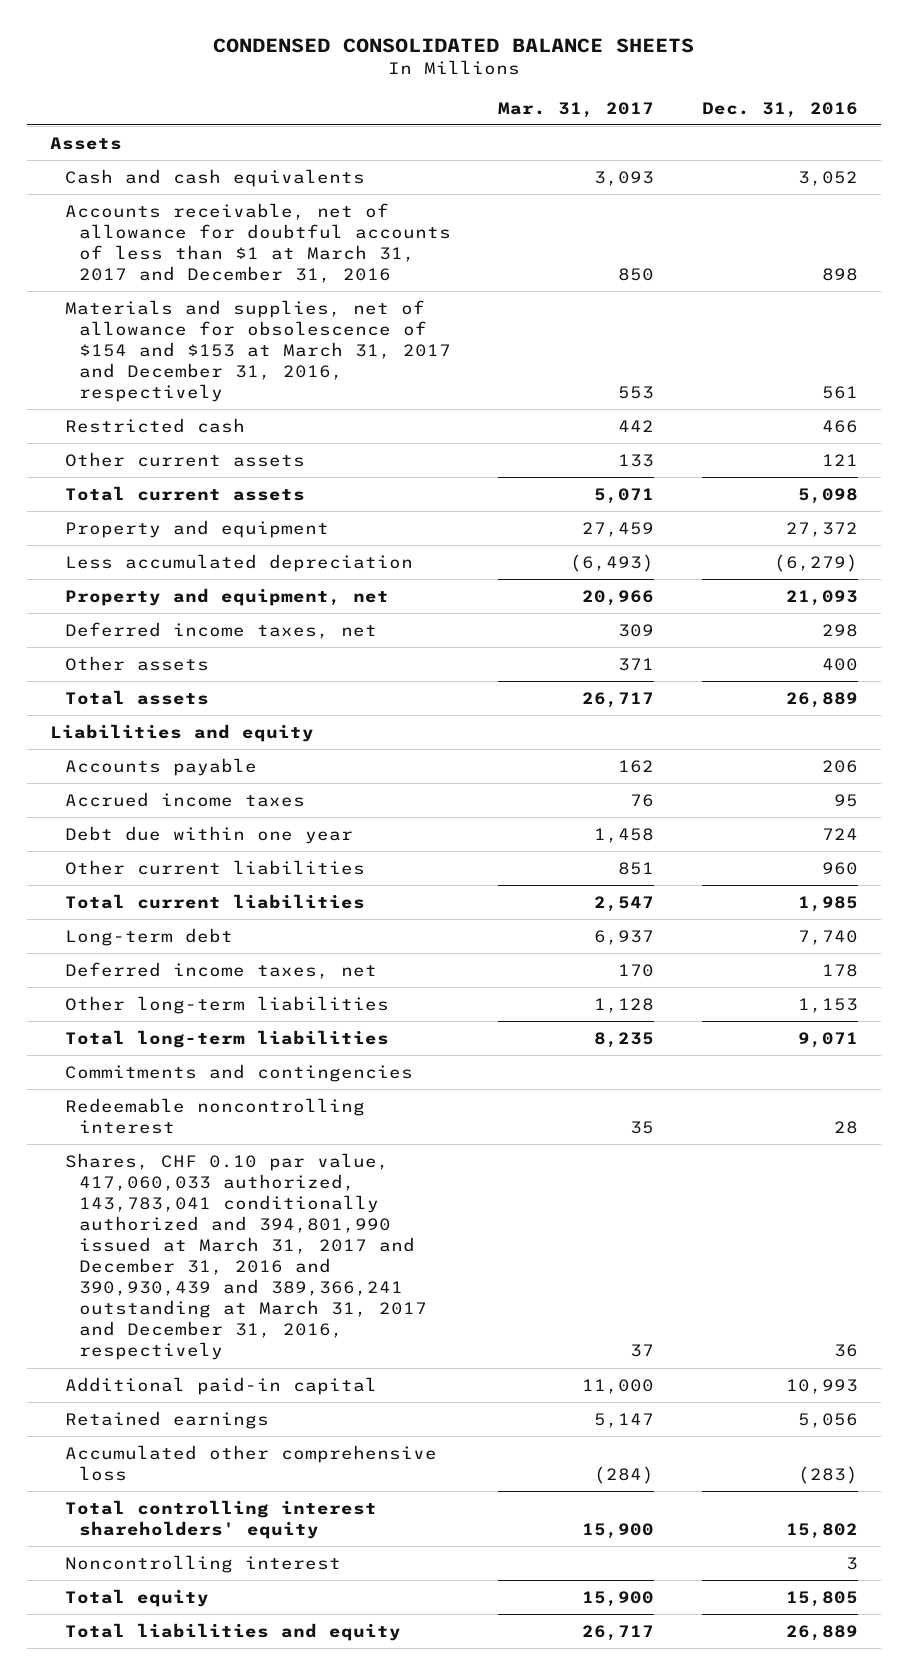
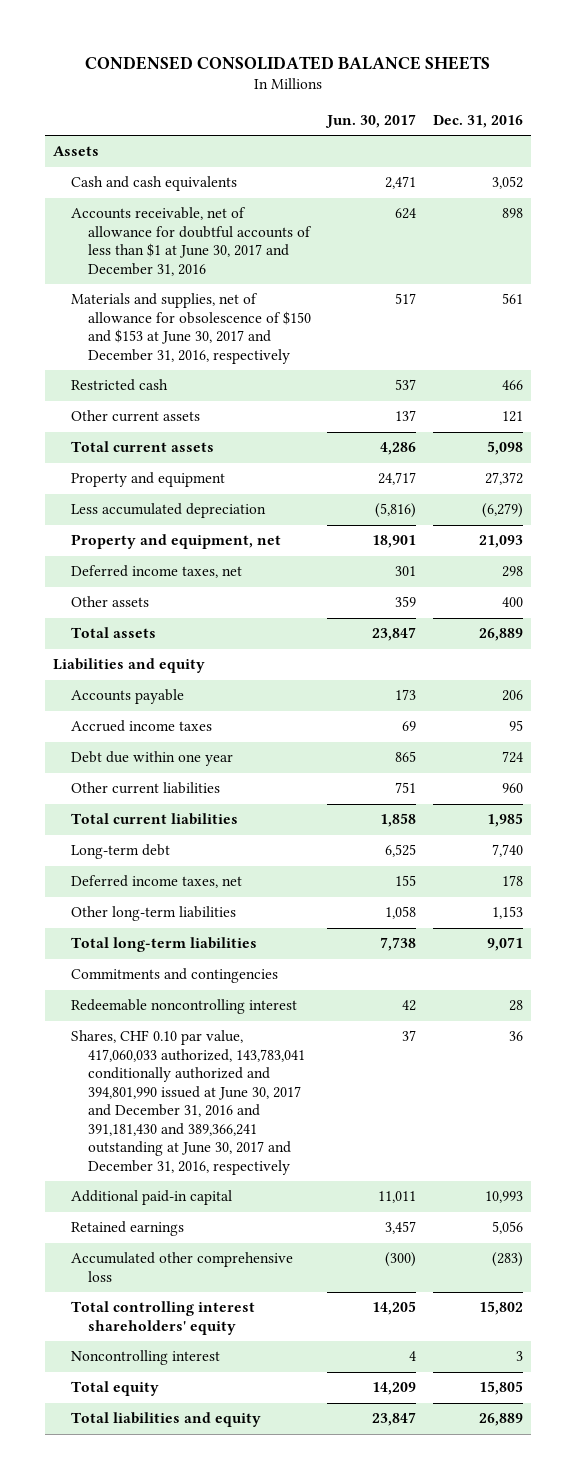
- | Mar. 31, 2017 | Dec. 31, 2016
+ | Jun. 30, 2017 | Dec. 31, 2016
- Accounts receivable, net of allowance for doubtful accounts of less than $1 at March 31, 2017 and December 31, 2016 | 850 | 898
- Materials and supplies, net of allowance for obsolescence of $154 and $153 at March 31, 2017 and December 31, 2016, respectively | 553 | 561
+ Accounts receivable, net of allowance for doubtful accounts of less than $1 at June 30, 2017 and December 31, 2016 | 624 | 898
+ Materials and supplies, net of allowance for obsolescence of $150 and $153 at June 30, 2017 and December 31, 2016, respectively | 517 | 561
- Shares, CHF 0.10 par value, 417,060,033 authorized, 143,783,041 conditionally authorized and 394,801,990 issued at March 31, 2017 and December 31, 2016 and 390,930,439 and 389,366,241 outstanding at March 31, 2017 and December 31, 2016, respectively | 37 | 36
+ Shares, CHF 0.10 par value, 417,060,033 authorized, 143,783,041 conditionally authorized and 394,801,990 issued at June 30, 2017 and December 31, 2016 and 391,181,430 and 389,366,241 outstanding at June 30, 2017 and December 31, 2016, respectively | 37 | 36

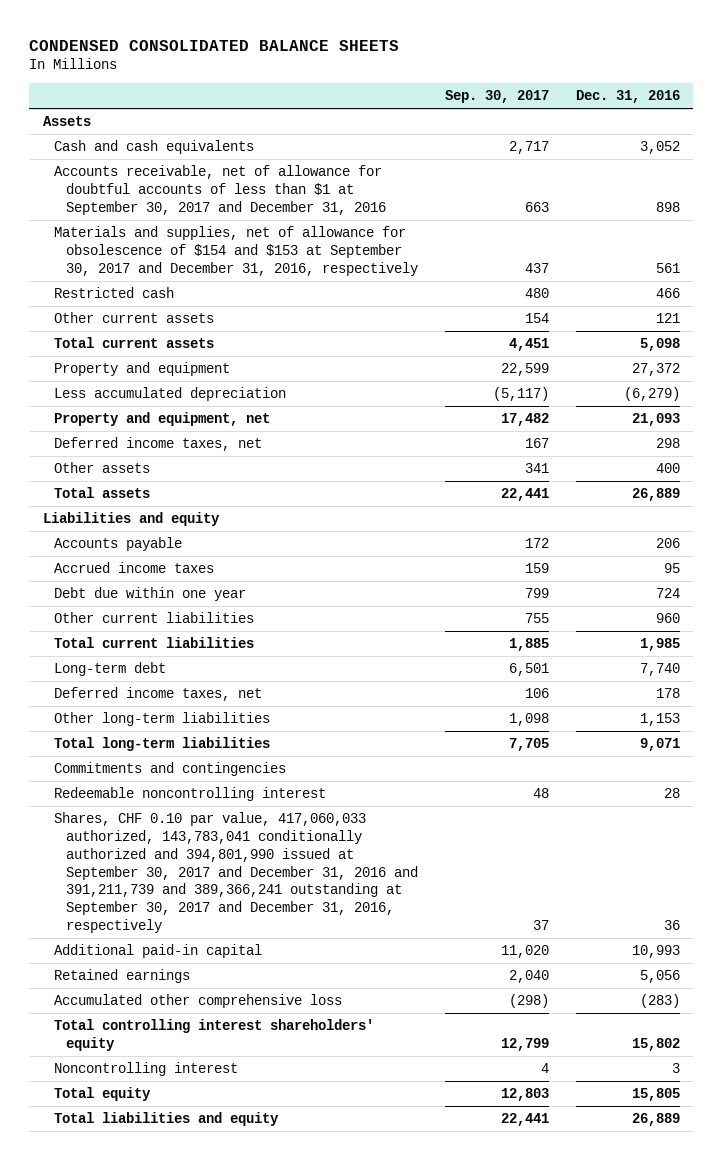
- | Jun. 30, 2017 | Dec. 31, 2016
+ | Sep. 30, 2017 | Dec. 31, 2016
- Accounts receivable, net of allowance for doubtful accounts of less than $1 at June 30, 2017 and December 31, 2016 | 624 | 898
- Materials and supplies, net of allowance for obsolescence of $150 and $153 at June 30, 2017 and December 31, 2016, respectively | 517 | 561
+ Accounts receivable, net of allowance for doubtful accounts of less than $1 at September 30, 2017 and December 31, 2016 | 663 | 898
+ Materials and supplies, net of allowance for obsolescence of $154 and $153 at September 30, 2017 and December 31, 2016, respectively | 437 | 561
- Shares, CHF 0.10 par value, 417,060,033 authorized, 143,783,041 conditionally authorized and 394,801,990 issued at June 30, 2017 and December 31, 2016 and 391,181,430 and 389,366,241 outstanding at June 30, 2017 and December 31, 2016, respectively | 37 | 36
+ Shares, CHF 0.10 par value, 417,060,033 authorized, 143,783,041 conditionally authorized and 394,801,990 issued at September 30, 2017 and December 31, 2016 and 391,211,739 and 389,366,241 outstanding at September 30, 2017 and December 31, 2016, respectively | 37 | 36

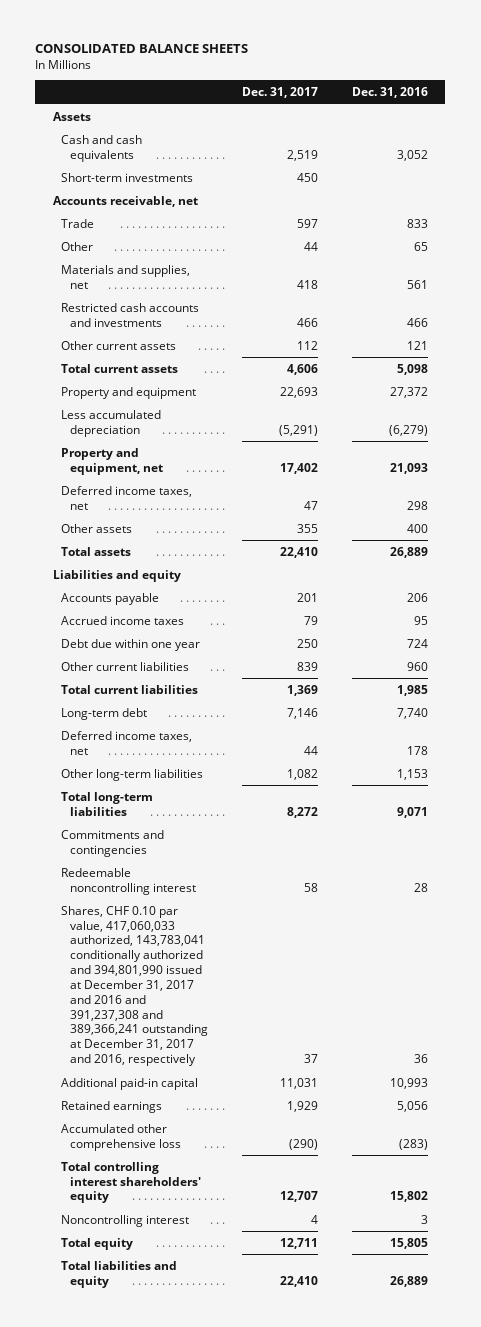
- CONDENSED CONSOLIDATED BALANCE SHEETS
+ CONSOLIDATED BALANCE SHEETS
- | Sep. 30, 2017 | Dec. 31, 2016
+ | Dec. 31, 2017 | Dec. 31, 2016
- Accounts receivable, net of allowance for doubtful accounts of less than $1 at September 30, 2017 and December 31, 2016 | 663 | 898
- Materials and supplies, net of allowance for obsolescence of $154 and $153 at September 30, 2017 and December 31, 2016, respectively | 437 | 561
- Restricted cash | 480 | 466
+ Short-term investments | 450 |
+ Accounts receivable, net
+ Trade | 597 | 833
+ Other | 44 | 65
+ Materials and supplies, net | 418 | 561
+ Restricted cash accounts and investments | 466 | 466
- Shares, CHF 0.10 par value, 417,060,033 authorized, 143,783,041 conditionally authorized and 394,801,990 issued at September 30, 2017 and December 31, 2016 and 391,211,739 and 389,366,241 outstanding at September 30, 2017 and December 31, 2016, respectively | 37 | 36
+ Shares, CHF 0.10 par value, 417,060,033 authorized, 143,783,041 conditionally authorized and 394,801,990 issued at December 31, 2017 and 2016 and 391,237,308 and 389,366,241 outstanding at December 31, 2017 and 2016, respectively | 37 | 36

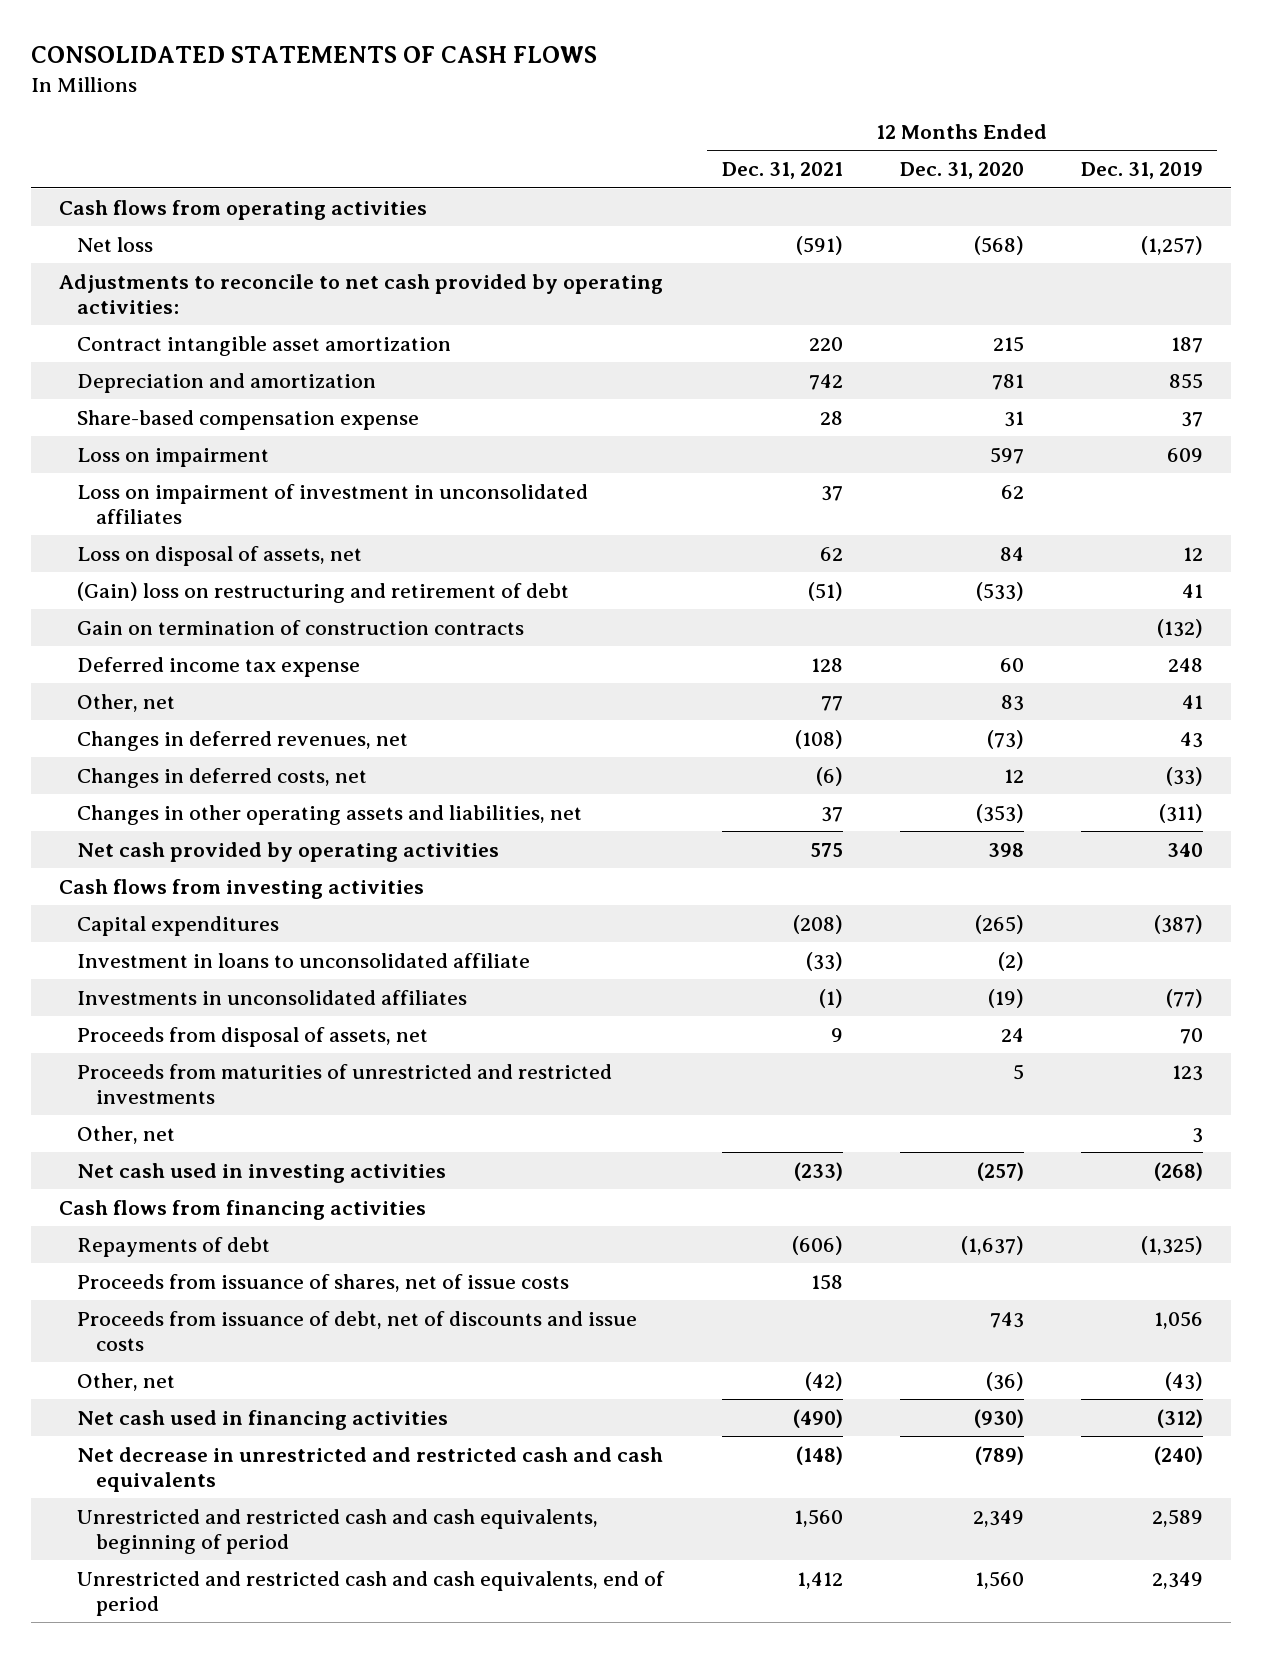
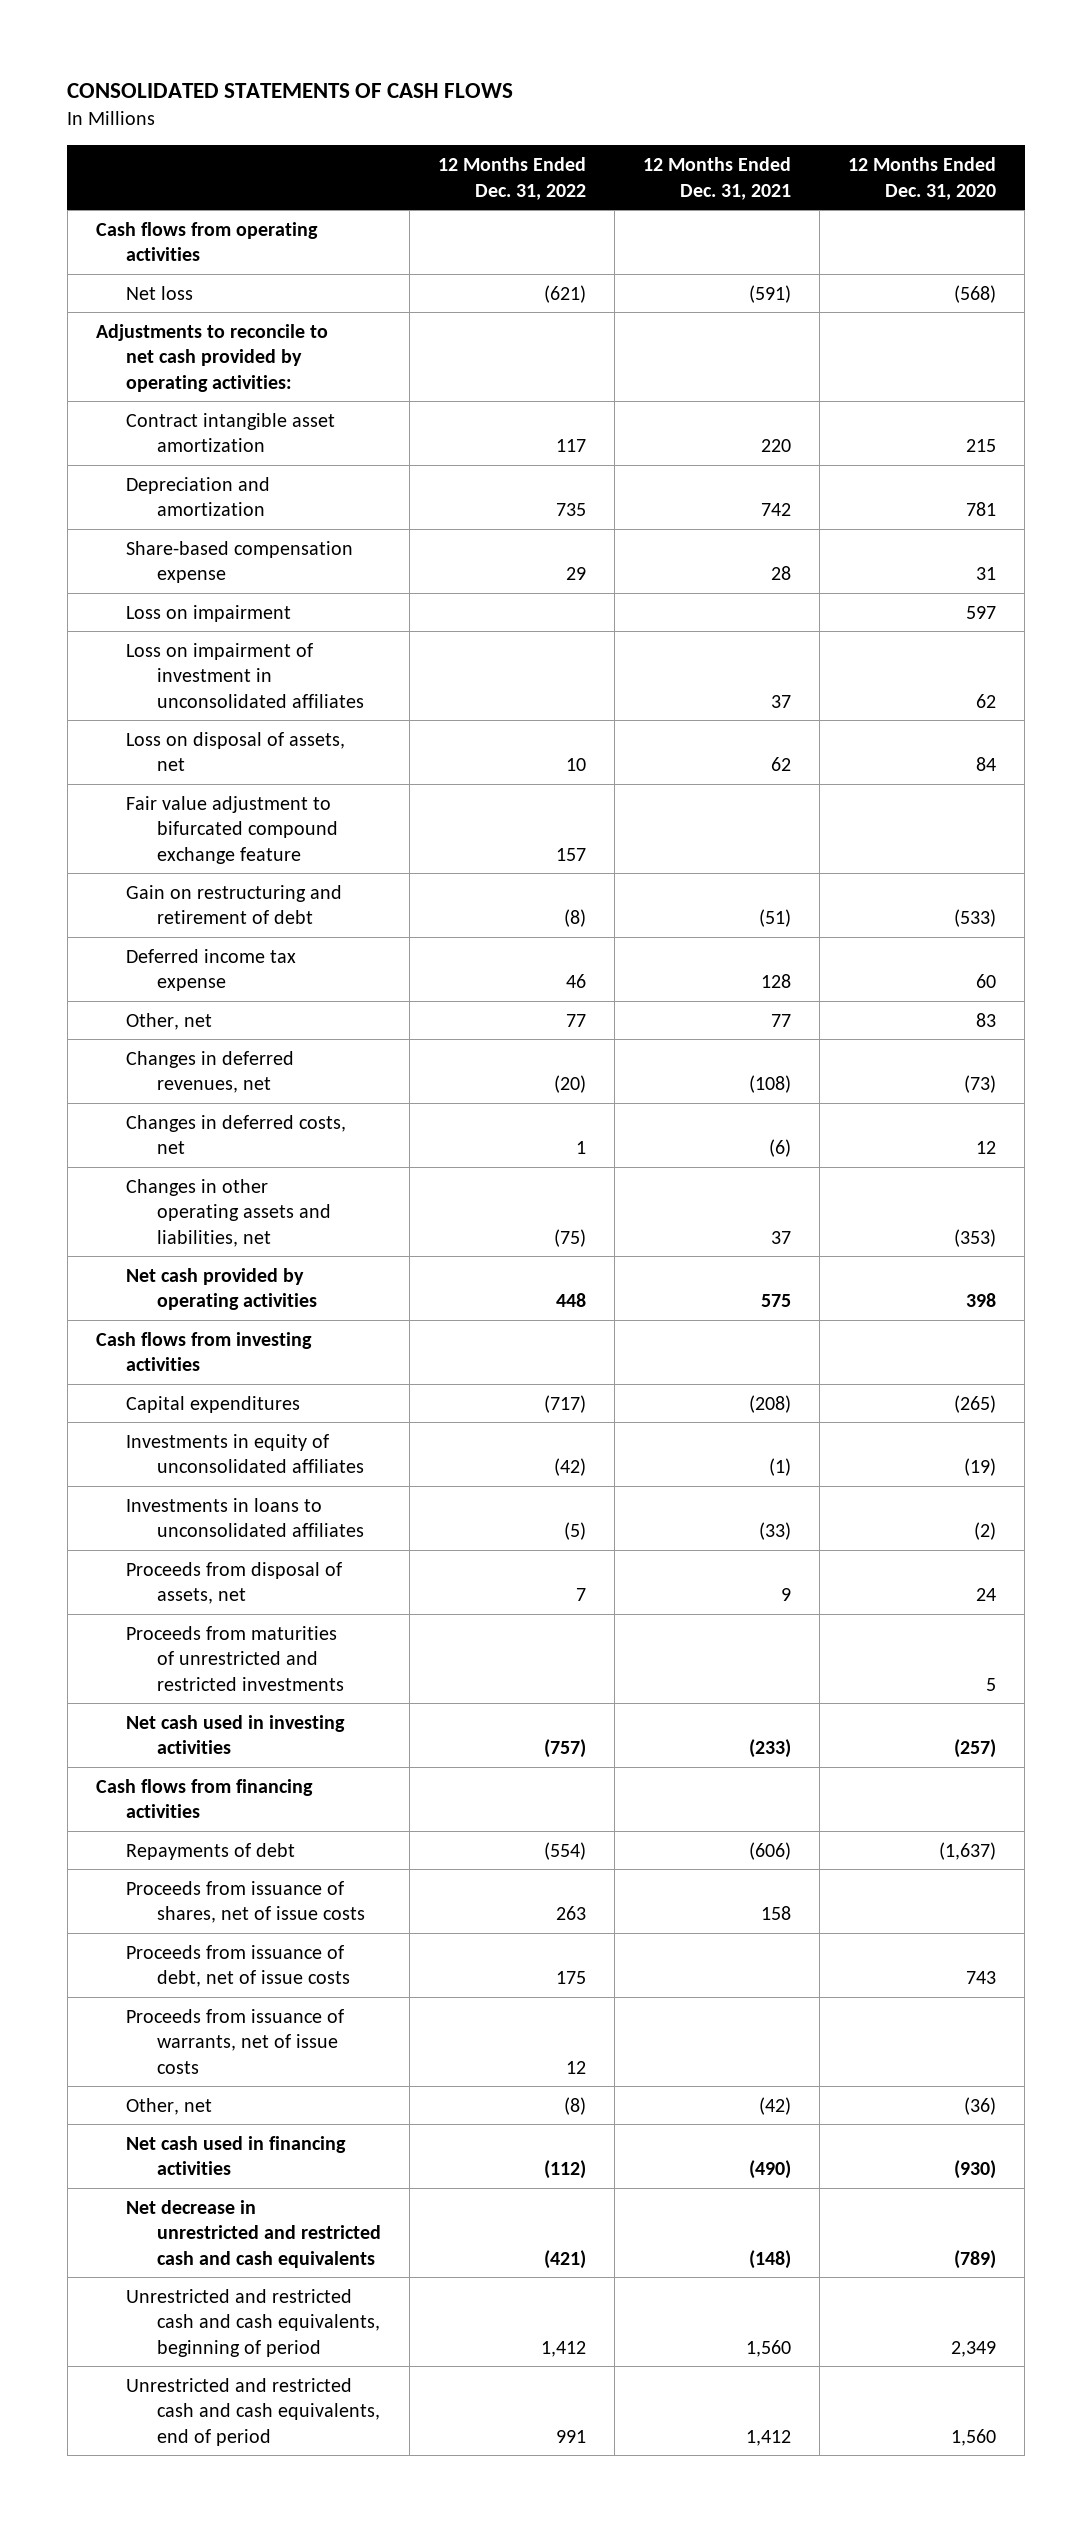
- | 12 Months Ended Dec. 31, 2021 | 12 Months Ended Dec. 31, 2020 | 12 Months Ended Dec. 31, 2019
+ | 12 Months Ended Dec. 31, 2022 | 12 Months Ended Dec. 31, 2021 | 12 Months Ended Dec. 31, 2020
- (Gain) loss on restructuring and retirement of debt | (51) | (533) | 41
- Gain on termination of construction contracts | | | (132)
+ Fair value adjustment to bifurcated compound exchange feature | 157 | |
+ Gain on restructuring and retirement of debt | (8) | (51) | (533)
- Investment in loans to unconsolidated affiliate | (33) | (2) |
- Investments in unconsolidated affiliates | (1) | (19) | (77)
+ Investments in equity of unconsolidated affiliates | (42) | (1) | (19)
+ Investments in loans to unconsolidated affiliates | (5) | (33) | (2)
- Other, net | | | 3
- Proceeds from issuance of debt, net of discounts and issue costs | | 743 | 1,056
+ Proceeds from issuance of debt, net of issue costs | 175 | | 743
+ Proceeds from issuance of warrants, net of issue costs | 12 | |

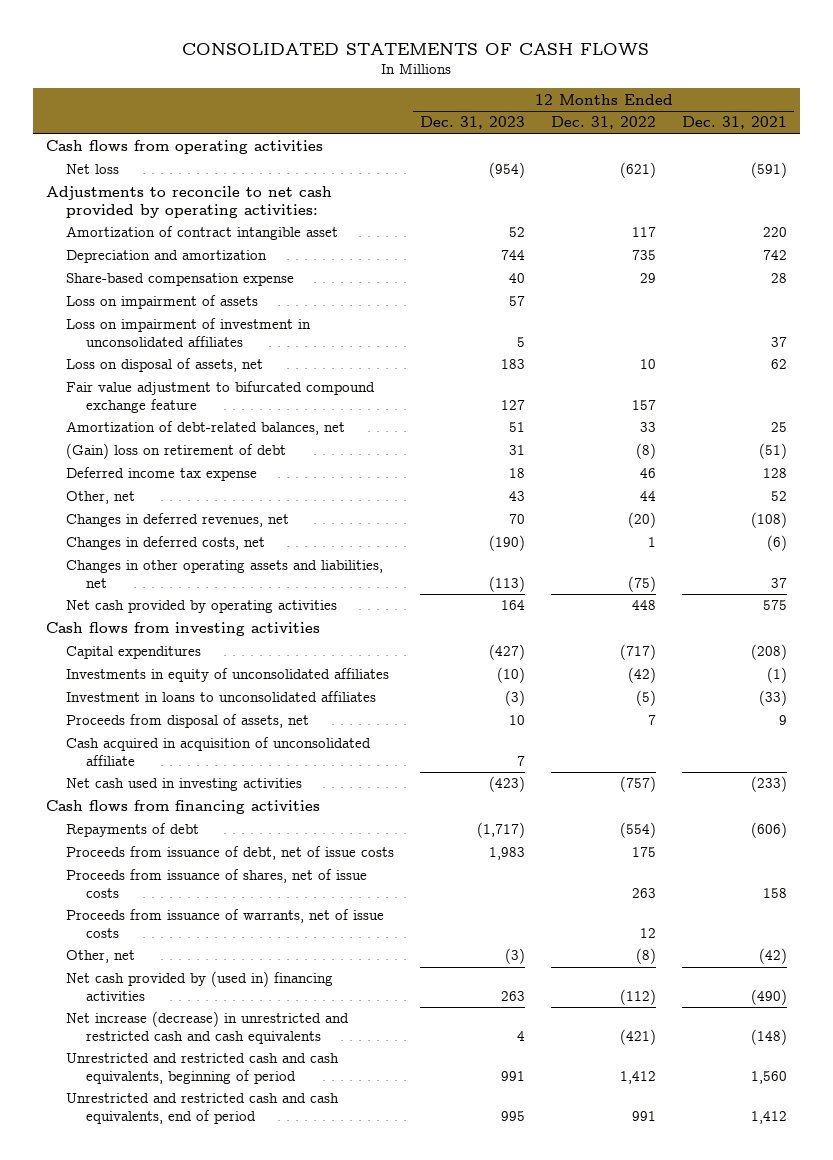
- | 12 Months Ended Dec. 31, 2022 | 12 Months Ended Dec. 31, 2021 | 12 Months Ended Dec. 31, 2020
+ | 12 Months Ended Dec. 31, 2023 | 12 Months Ended Dec. 31, 2022 | 12 Months Ended Dec. 31, 2021
- Contract intangible asset amortization | 117 | 220 | 215
+ Amortization of contract intangible asset | 52 | 117 | 220
- Loss on impairment | | | 597
+ Loss on impairment of assets | 57 | |
- Gain on restructuring and retirement of debt | (8) | (51) | (533)
+ Amortization of debt-related balances, net | 51 | 33 | 25
+ (Gain) loss on retirement of debt | 31 | (8) | (51)
- Other, net | 77 | 77 | 83
+ Other, net | 43 | 44 | 52
- Investments in loans to unconsolidated affiliates | (5) | (33) | (2)
+ Investment in loans to unconsolidated affiliates | (3) | (5) | (33)
- Proceeds from maturities of unrestricted and restricted investments | | | 5
+ Cash acquired in acquisition of unconsolidated affiliate | 7 | |
moved down: Proceeds from issuance of shares, net of issue costs | | 263 | 158
- Net cash used in financing activities | (112) | (490) | (930)
- Net decrease in unrestricted and restricted cash and cash equivalents | (421) | (148) | (789)
+ Net cash provided by (used in) financing activities | 263 | (112) | (490)
+ Net increase (decrease) in unrestricted and restricted cash and cash equivalents | 4 | (421) | (148)

